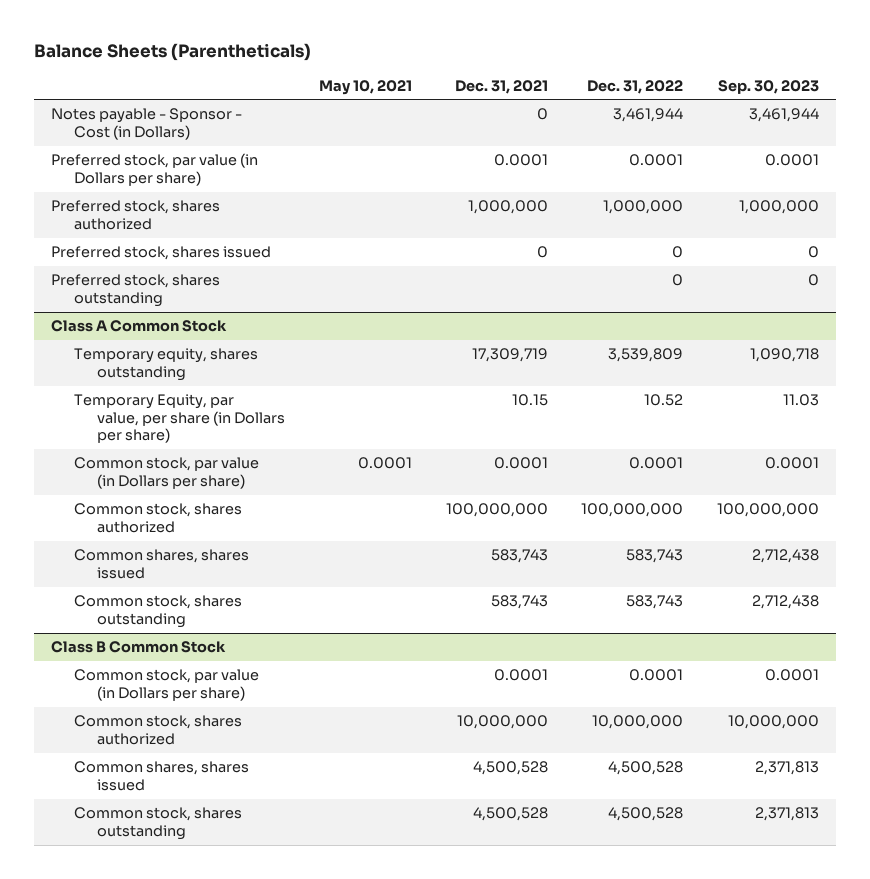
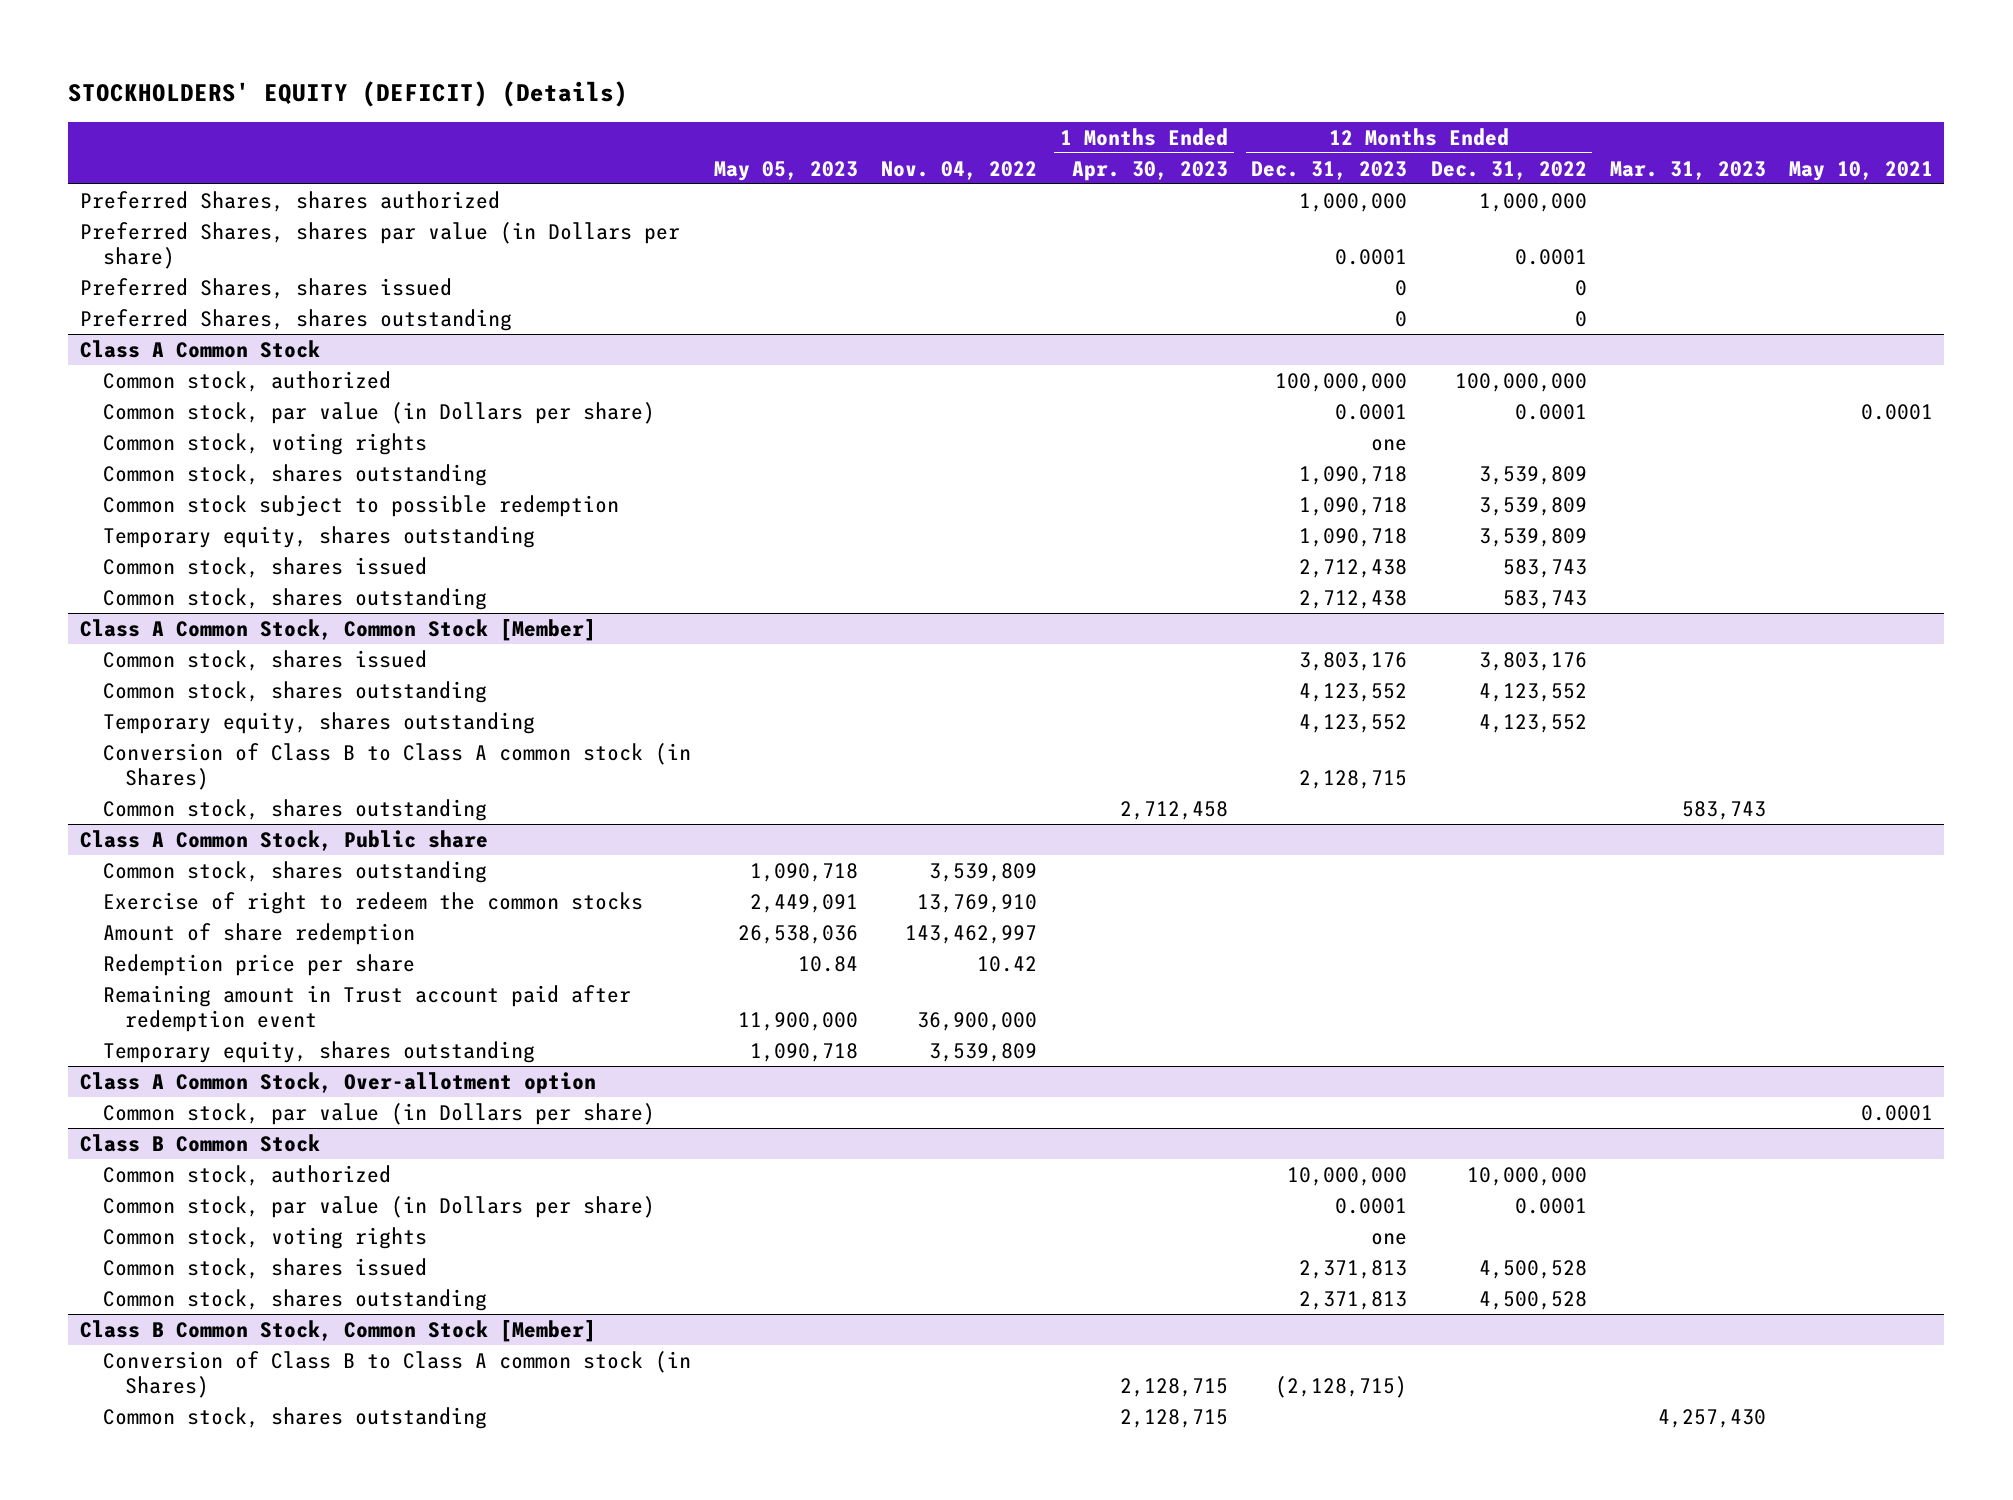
- Balance Sheets (Parentheticals)
+ STOCKHOLDERS' EQUITY (DEFICIT) (Details)
- | May 10, 2021 | Dec. 31, 2021 | Dec. 31, 2022 | Sep. 30, 2023
+ | May 05, 2023 | Nov. 04, 2022 | 1 Months Ended Apr. 30, 2023 | 12 Months Ended Dec. 31, 2023 | 12 Months Ended Dec. 31, 2022 | Mar. 31, 2023 | May 10, 2021
- Notes payable - Sponsor - Cost (in Dollars) | | 0 | 3,461,944 | 3,461,944
- Preferred stock, par value (in Dollars per share) | | 0.0001 | 0.0001 | 0.0001
- Preferred stock, shares authorized | | 1,000,000 | 1,000,000 | 1,000,000
- Preferred stock, shares issued | | 0 | 0 | 0
- Preferred stock, shares outstanding | | | 0 | 0
+ Preferred Shares, shares authorized | | | | 1,000,000 | 1,000,000 | |
+ Preferred Shares, shares par value (in Dollars per share) | | | | 0.0001 | 0.0001 | |
+ Preferred Shares, shares issued | | | | 0 | 0 | |
+ Preferred Shares, shares outstanding | | | | 0 | 0 | |
@ Class A Common Stock
- Temporary Equity, par value, per share (in Dollars per share) | | 10.15 | 10.52 | 11.03
+ Common stock, authorized | | | | 100,000,000 | 100,000,000 | |
- Common stock, shares authorized | | 100,000,000 | 100,000,000 | 100,000,000
- Common shares, shares issued | | 583,743 | 583,743 | 2,712,438
+ Common stock, voting rights | | | | one | | |
+ Common stock subject to possible redemption | | | | 1,090,718 | 3,539,809 | |
moved down: Temporary equity, shares outstanding | | | | 1,090,718 | 3,539,809 | |
+ Common stock, shares issued | | | | 2,712,438 | 583,743 | |
+ Common stock, shares outstanding | | | | 2,712,438 | 583,743 | |
+ Class A Common Stock, Common Stock [Member]
+ Common stock, shares issued | | | | 3,803,176 | 3,803,176 | |
+ Common stock, shares outstanding | | | | 4,123,552 | 4,123,552 | |
+ Temporary equity, shares outstanding | | | | 4,123,552 | 4,123,552 | |
+ Conversion of Class B to Class A common stock (in Shares) | | | | 2,128,715 | | |
+ Common stock, shares outstanding | | | 2,712,458 | | | 583,743 |
+ Class A Common Stock, Public share
+ Common stock, shares outstanding | 1,090,718 | 3,539,809 | | | | |
+ Exercise of right to redeem the common stocks | 2,449,091 | 13,769,910 | | | | |
+ Amount of share redemption | 26,538,036 | 143,462,997 | | | | |
+ Redemption price per share | 10.84 | 10.42 | | | | |
+ Remaining amount in Trust account paid after redemption event | 11,900,000 | 36,900,000 | | | | |
+ Temporary equity, shares outstanding | 1,090,718 | 3,539,809 | | | | |
+ Class A Common Stock, Over-allotment option
+ Common stock, par value (in Dollars per share) | | | | | | | 0.0001
@ Class B Common Stock
+ Common stock, authorized | | | | 10,000,000 | 10,000,000 | |
- Common stock, shares authorized | | 10,000,000 | 10,000,000 | 10,000,000
- Common shares, shares issued | | 4,500,528 | 4,500,528 | 2,371,813
+ Common stock, voting rights | | | | one | | |
+ Common stock, shares issued | | | | 2,371,813 | 4,500,528 | |
+ Class B Common Stock, Common Stock [Member]
+ Conversion of Class B to Class A common stock (in Shares) | | | 2,128,715 | (2,128,715) | | |
+ Common stock, shares outstanding | | | 2,128,715 | | | 4,257,430 |

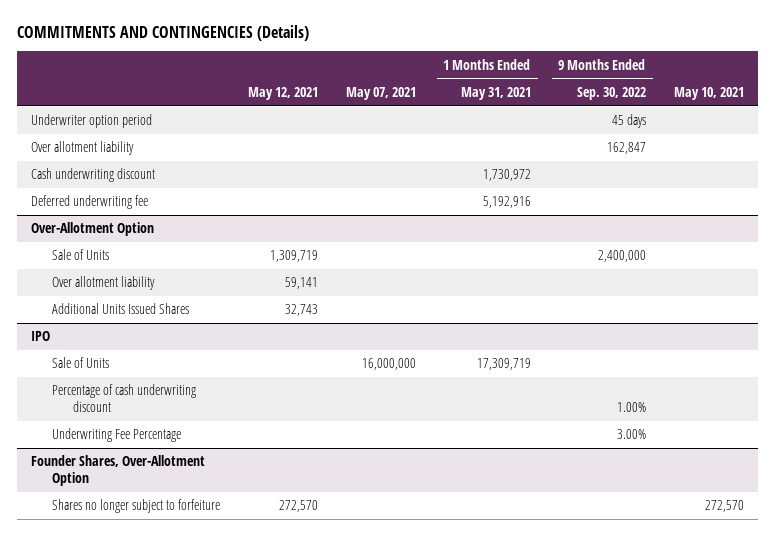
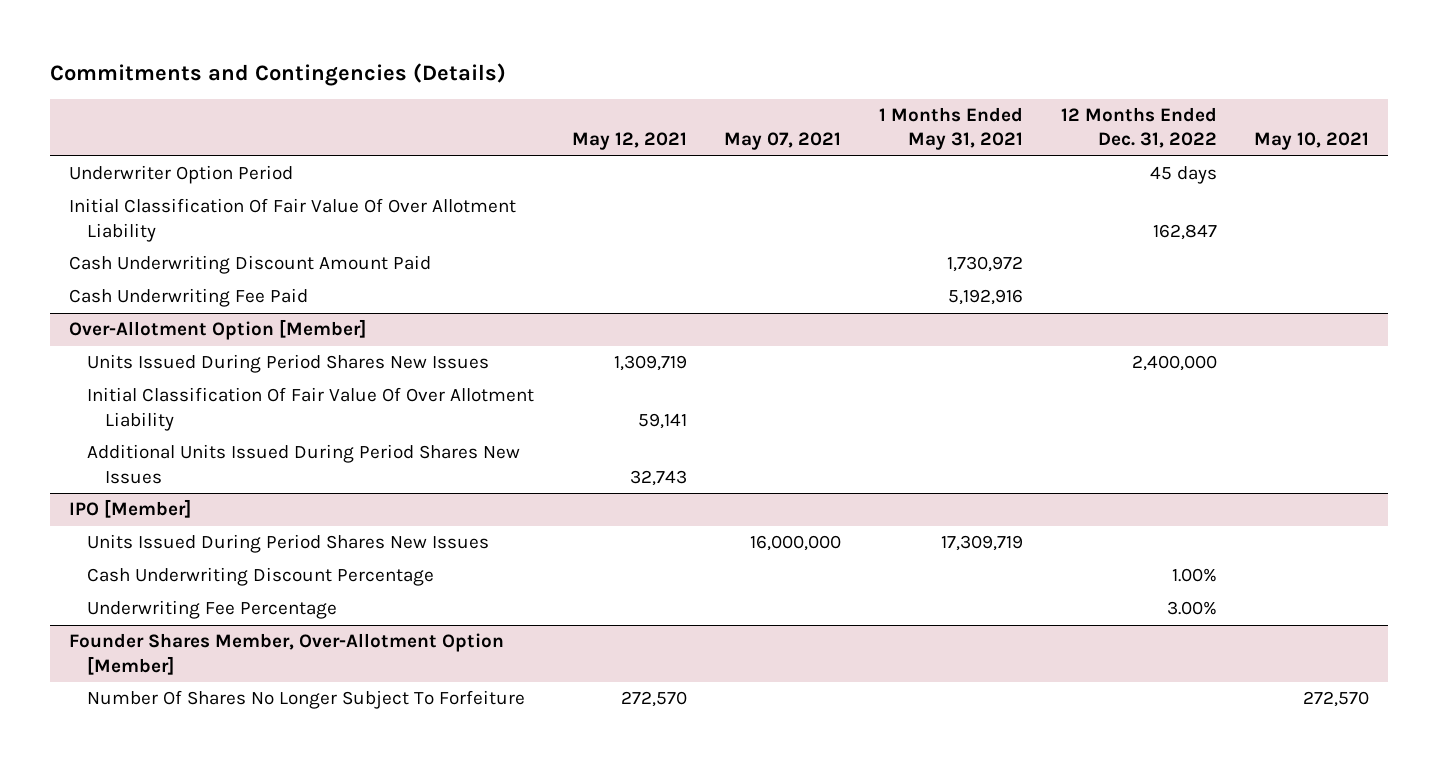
- COMMITMENTS AND CONTINGENCIES (Details)
+ Commitments and Contingencies (Details)
- | May 12, 2021 | May 07, 2021 | 1 Months Ended May 31, 2021 | 9 Months Ended Sep. 30, 2022 | May 10, 2021
+ | May 12, 2021 | May 07, 2021 | 1 Months Ended May 31, 2021 | 12 Months Ended Dec. 31, 2022 | May 10, 2021
- Underwriter option period | | | | 45 days |
- Over allotment liability | | | | 162,847 |
- Cash underwriting discount | | | 1,730,972 | |
- Deferred underwriting fee | | | 5,192,916 | |
- Over-Allotment Option
- Sale of Units | 1,309,719 | | | 2,400,000 |
- Over allotment liability | 59,141 | | | |
- Additional Units Issued Shares | 32,743 | | | |
- IPO
- Sale of Units | | 16,000,000 | 17,309,719 | |
- Percentage of cash underwriting discount | | | | 1.00% |
+ Underwriter Option Period | | | | 45 days |
+ Initial Classification Of Fair Value Of Over Allotment Liability | | | | 162,847 |
+ Cash Underwriting Discount Amount Paid | | | 1,730,972 | |
+ Cash Underwriting Fee Paid | | | 5,192,916 | |
+ Over-Allotment Option [Member]
+ Units Issued During Period Shares New Issues | 1,309,719 | | | 2,400,000 |
+ Initial Classification Of Fair Value Of Over Allotment Liability | 59,141 | | | |
+ Additional Units Issued During Period Shares New Issues | 32,743 | | | |
+ IPO [Member]
+ Units Issued During Period Shares New Issues | | 16,000,000 | 17,309,719 | |
+ Cash Underwriting Discount Percentage | | | | 1.00% |
- Founder Shares, Over-Allotment Option
- Shares no longer subject to forfeiture | 272,570 | | | | 272,570
+ Founder Shares Member, Over-Allotment Option [Member]
+ Number Of Shares No Longer Subject To Forfeiture | 272,570 | | | | 272,570

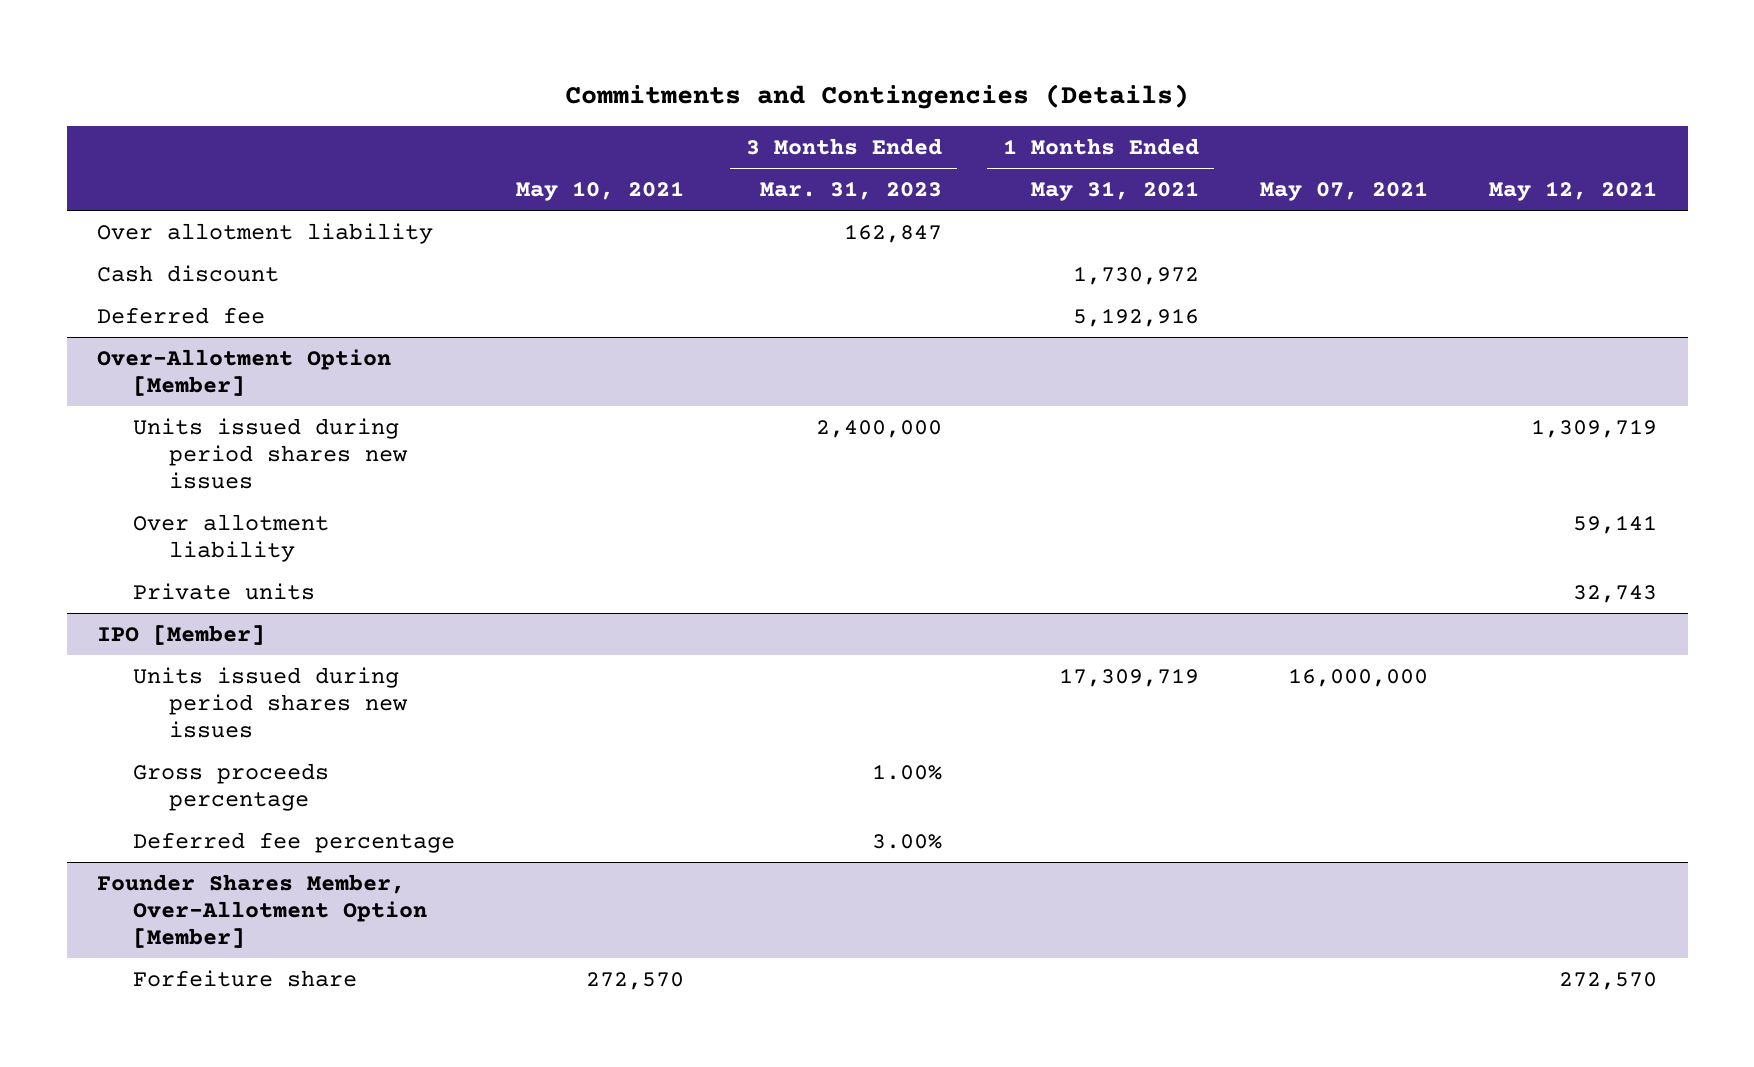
- | May 12, 2021 | May 07, 2021 | 1 Months Ended May 31, 2021 | 12 Months Ended Dec. 31, 2022 | May 10, 2021
+ | May 10, 2021 | 3 Months Ended Mar. 31, 2023 | 1 Months Ended May 31, 2021 | May 07, 2021 | May 12, 2021
- Underwriter Option Period | | | | 45 days |
- Initial Classification Of Fair Value Of Over Allotment Liability | | | | 162,847 |
- Cash Underwriting Discount Amount Paid | | | 1,730,972 | |
- Cash Underwriting Fee Paid | | | 5,192,916 | |
+ Over allotment liability | | 162,847 | | |
+ Cash discount | | | 1,730,972 | |
+ Deferred fee | | | 5,192,916 | |
@ Over-Allotment Option [Member]
- Units Issued During Period Shares New Issues | 1,309,719 | | | 2,400,000 |
- Initial Classification Of Fair Value Of Over Allotment Liability | 59,141 | | | |
- Additional Units Issued During Period Shares New Issues | 32,743 | | | |
+ Units issued during period shares new issues | | 2,400,000 | | | 1,309,719
+ Over allotment liability | | | | | 59,141
+ Private units | | | | | 32,743
@ IPO [Member]
- Units Issued During Period Shares New Issues | | 16,000,000 | 17,309,719 | |
- Cash Underwriting Discount Percentage | | | | 1.00% |
- Underwriting Fee Percentage | | | | 3.00% |
+ Units issued during period shares new issues | | | 17,309,719 | 16,000,000 |
+ Gross proceeds percentage | | 1.00% | | |
+ Deferred fee percentage | | 3.00% | | |
@ Founder Shares Member, Over-Allotment Option [Member]
- Number Of Shares No Longer Subject To Forfeiture | 272,570 | | | | 272,570
+ Forfeiture share | 272,570 | | | | 272,570

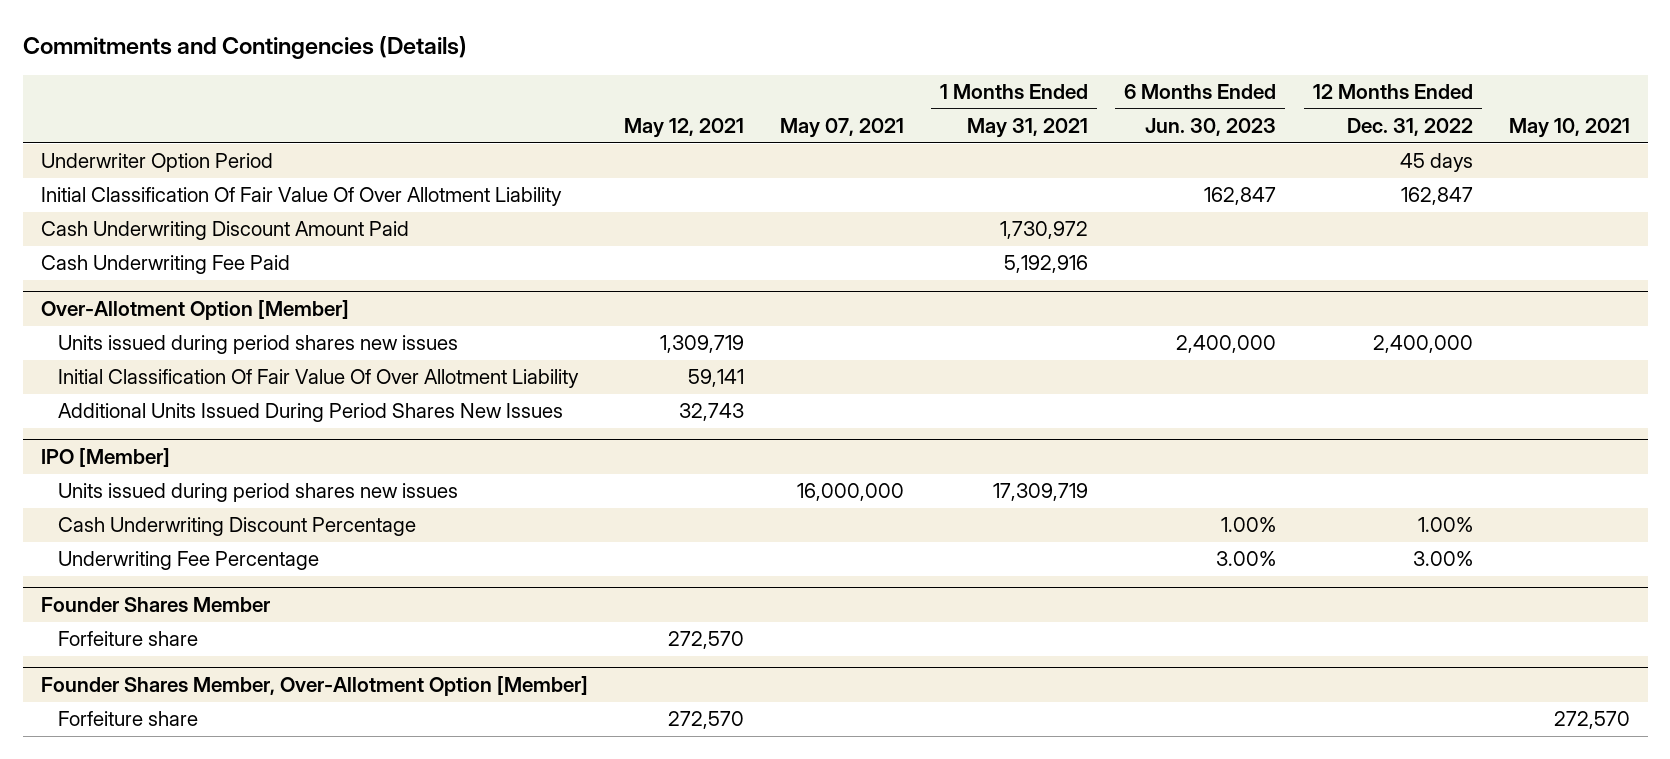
- | May 10, 2021 | 3 Months Ended Mar. 31, 2023 | 1 Months Ended May 31, 2021 | May 07, 2021 | May 12, 2021
+ | May 12, 2021 | May 07, 2021 | 1 Months Ended May 31, 2021 | 6 Months Ended Jun. 30, 2023 | 12 Months Ended Dec. 31, 2022 | May 10, 2021
- Over allotment liability | | 162,847 | | |
- Cash discount | | | 1,730,972 | |
- Deferred fee | | | 5,192,916 | |
+ Underwriter Option Period | | | | | 45 days |
+ Initial Classification Of Fair Value Of Over Allotment Liability | | | | 162,847 | 162,847 |
+ Cash Underwriting Discount Amount Paid | | | 1,730,972 | | |
+ Cash Underwriting Fee Paid | | | 5,192,916 | | |
@ Over-Allotment Option [Member]
- Over allotment liability | | | | | 59,141
- Private units | | | | | 32,743
+ Initial Classification Of Fair Value Of Over Allotment Liability | 59,141 | | | | |
+ Additional Units Issued During Period Shares New Issues | 32,743 | | | | |
@ IPO [Member]
- Gross proceeds percentage | | 1.00% | | |
- Deferred fee percentage | | 3.00% | | |
+ Cash Underwriting Discount Percentage | | | | 1.00% | 1.00% |
+ Underwriting Fee Percentage | | | | 3.00% | 3.00% |
+ Founder Shares Member
+ Forfeiture share | 272,570 | | | | |

